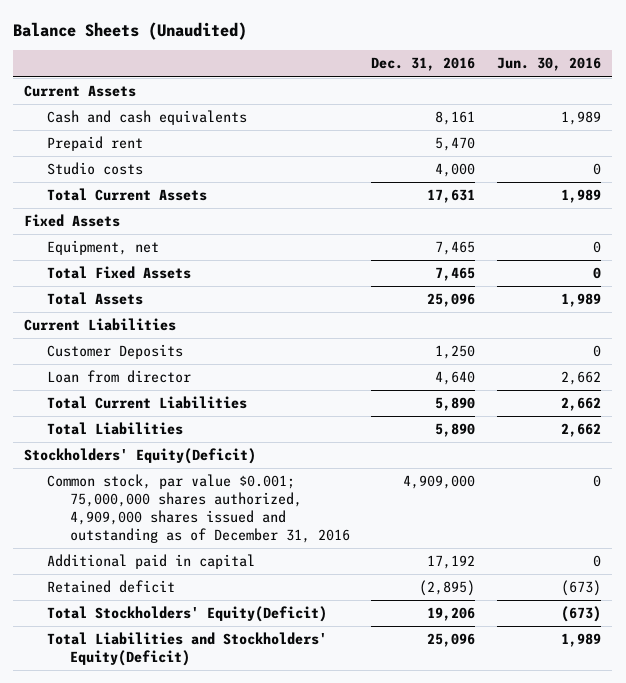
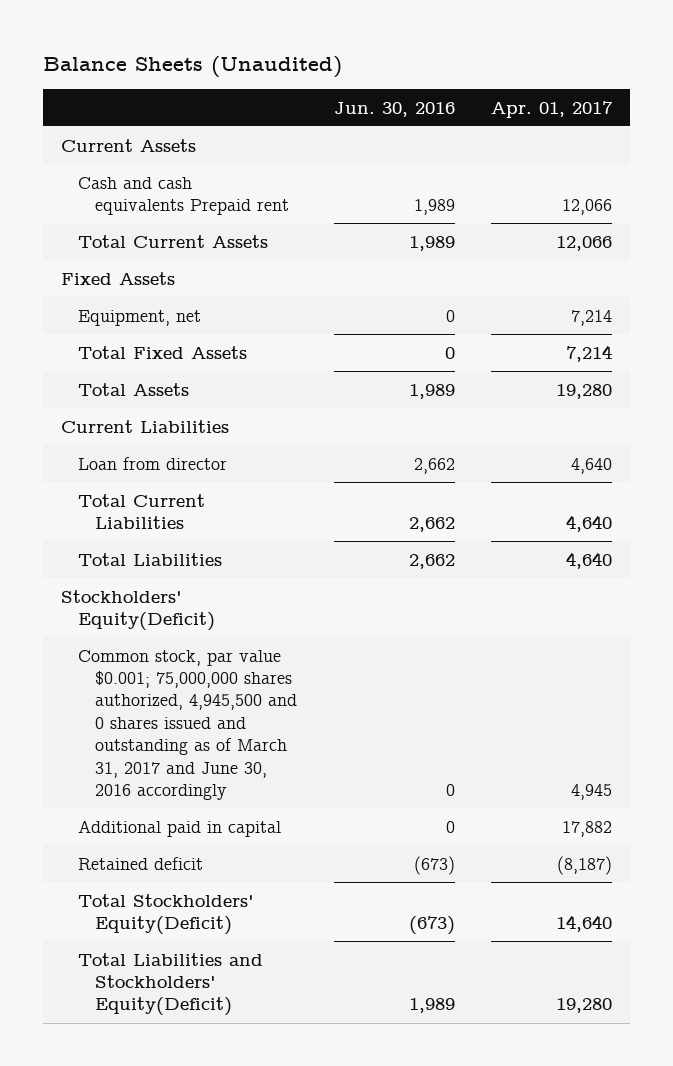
- | Dec. 31, 2016 | Jun. 30, 2016
+ | Jun. 30, 2016 | Apr. 01, 2017
- Cash and cash equivalents | 8,161 | 1,989
- Prepaid rent | 5,470 |
- Studio costs | 4,000 | 0
+ Cash and cash equivalents Prepaid rent | 1,989 | 12,066
- Customer Deposits | 1,250 | 0
- Common stock, par value $0.001; 75,000,000 shares authorized, 4,909,000 shares issued and outstanding as of December 31, 2016 | 4,909,000 | 0
+ Common stock, par value $0.001; 75,000,000 shares authorized, 4,945,500 and 0 shares issued and outstanding as of March 31, 2017 and June 30, 2016 accordingly | 0 | 4,945

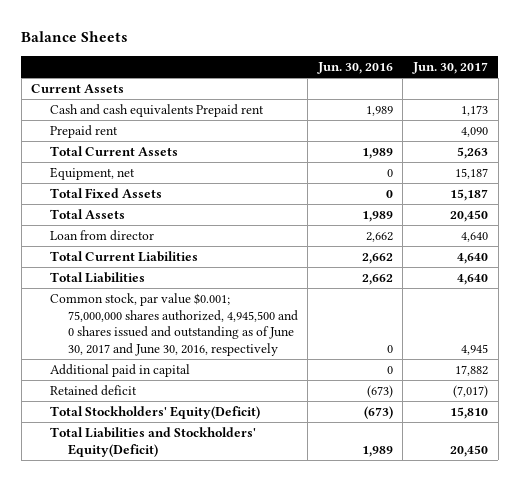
- Balance Sheets (Unaudited)
+ Balance Sheets
- | Jun. 30, 2016 | Apr. 01, 2017
+ | Jun. 30, 2016 | Jun. 30, 2017
+ Prepaid rent | | 4,090
- Fixed Assets
- Current Liabilities
- Stockholders' Equity(Deficit)
- Common stock, par value $0.001; 75,000,000 shares authorized, 4,945,500 and 0 shares issued and outstanding as of March 31, 2017 and June 30, 2016 accordingly | 0 | 4,945
+ Common stock, par value $0.001; 75,000,000 shares authorized, 4,945,500 and 0 shares issued and outstanding as of June 30, 2017 and June 30, 2016, respectively | 0 | 4,945

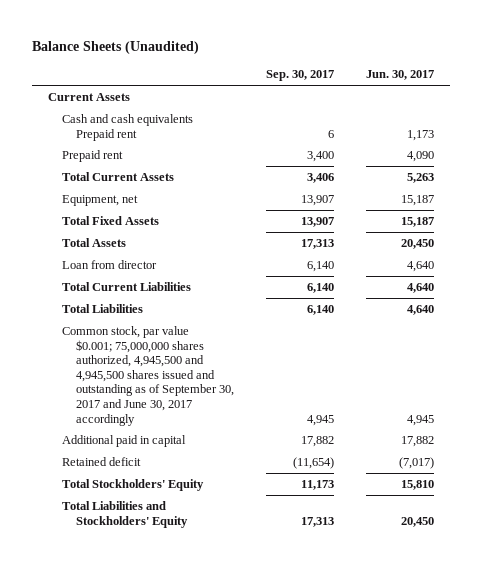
- Balance Sheets
+ Balance Sheets (Unaudited)
- | Jun. 30, 2016 | Jun. 30, 2017
+ | Sep. 30, 2017 | Jun. 30, 2017
- Common stock, par value $0.001; 75,000,000 shares authorized, 4,945,500 and 0 shares issued and outstanding as of June 30, 2017 and June 30, 2016, respectively | 0 | 4,945
+ Common stock, par value $0.001; 75,000,000 shares authorized, 4,945,500 and 4,945,500 shares issued and outstanding as of September 30, 2017 and June 30, 2017 accordingly | 4,945 | 4,945
- Total Stockholders' Equity(Deficit) | (673) | 15,810
- Total Liabilities and Stockholders' Equity(Deficit) | 1,989 | 20,450
+ Total Stockholders' Equity | 11,173 | 15,810
+ Total Liabilities and Stockholders' Equity | 17,313 | 20,450

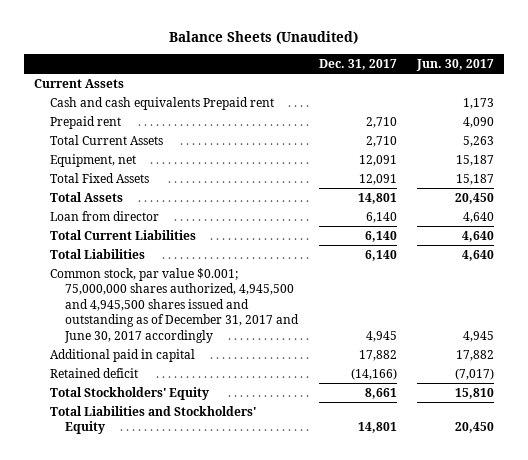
- | Sep. 30, 2017 | Jun. 30, 2017
+ | Dec. 31, 2017 | Jun. 30, 2017
- Common stock, par value $0.001; 75,000,000 shares authorized, 4,945,500 and 4,945,500 shares issued and outstanding as of September 30, 2017 and June 30, 2017 accordingly | 4,945 | 4,945
+ Common stock, par value $0.001; 75,000,000 shares authorized, 4,945,500 and 4,945,500 shares issued and outstanding as of December 31, 2017 and June 30, 2017 accordingly | 4,945 | 4,945

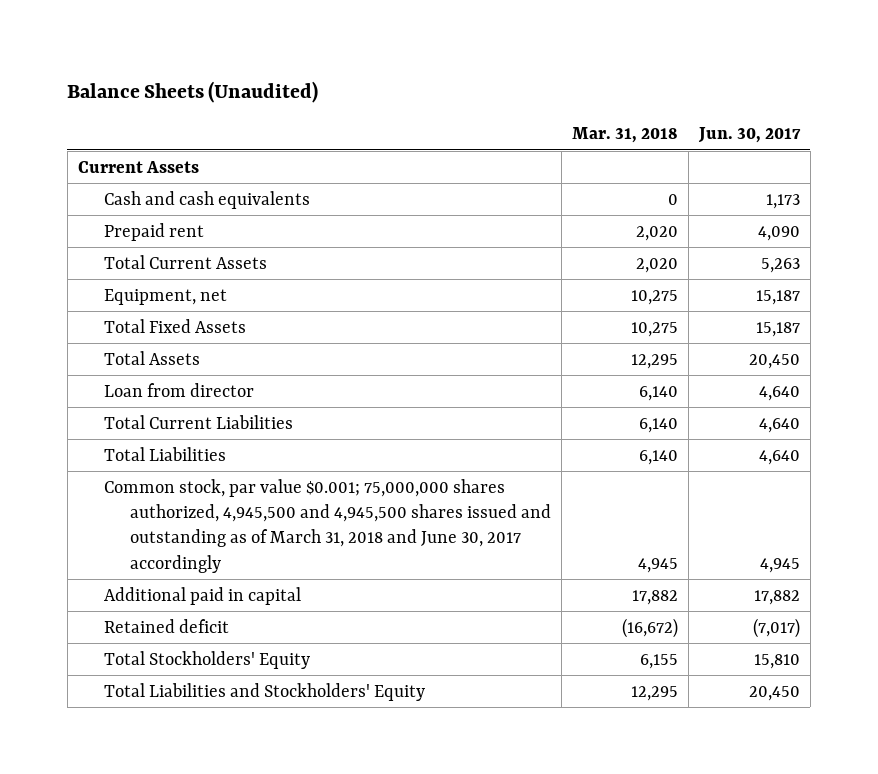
- | Dec. 31, 2017 | Jun. 30, 2017
+ | Mar. 31, 2018 | Jun. 30, 2017
- Cash and cash equivalents Prepaid rent | | 1,173
+ Cash and cash equivalents | 0 | 1,173
- Common stock, par value $0.001; 75,000,000 shares authorized, 4,945,500 and 4,945,500 shares issued and outstanding as of December 31, 2017 and June 30, 2017 accordingly | 4,945 | 4,945
+ Common stock, par value $0.001; 75,000,000 shares authorized, 4,945,500 and 4,945,500 shares issued and outstanding as of March 31, 2018 and June 30, 2017 accordingly | 4,945 | 4,945

